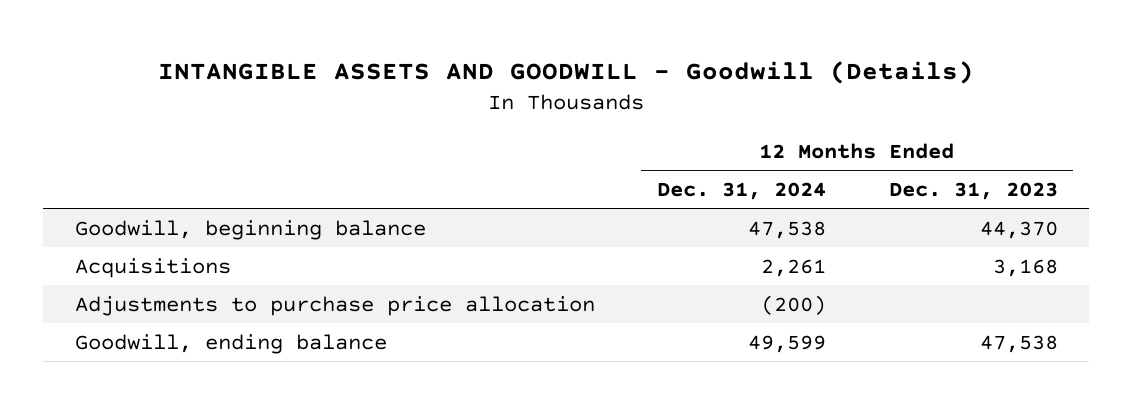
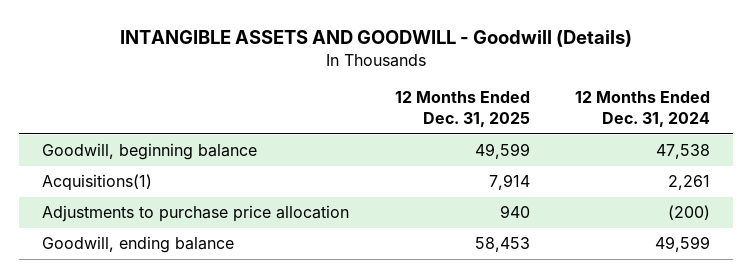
- | 12 Months Ended Dec. 31, 2024 | 12 Months Ended Dec. 31, 2023
+ | 12 Months Ended Dec. 31, 2025 | 12 Months Ended Dec. 31, 2024
- Acquisitions | 2,261 | 3,168
+ Acquisitions(1) | 7,914 | 2,261

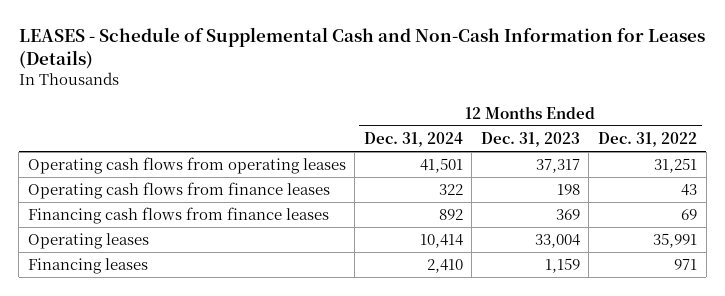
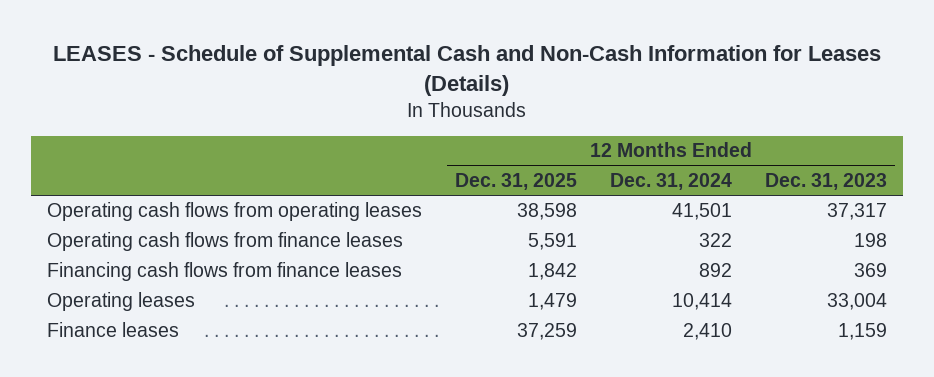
- | 12 Months Ended Dec. 31, 2024 | 12 Months Ended Dec. 31, 2023 | 12 Months Ended Dec. 31, 2022
+ | 12 Months Ended Dec. 31, 2025 | 12 Months Ended Dec. 31, 2024 | 12 Months Ended Dec. 31, 2023
- Financing leases | 2,410 | 1,159 | 971
+ Finance leases | 37,259 | 2,410 | 1,159

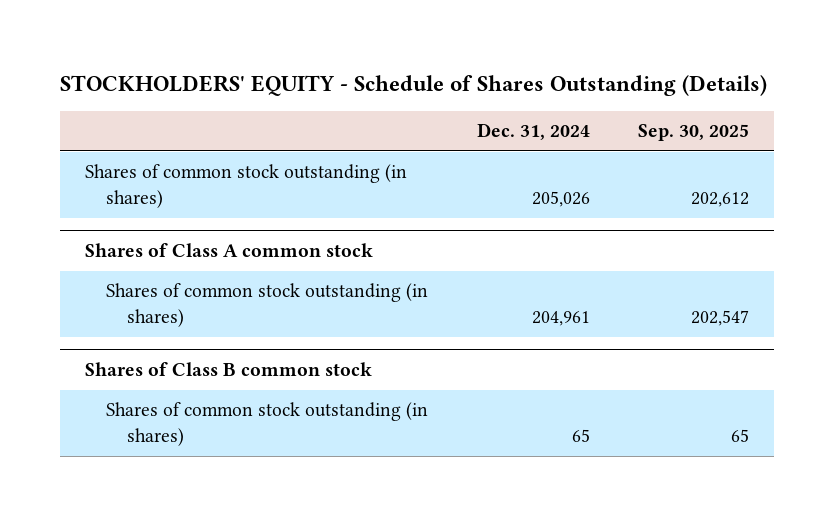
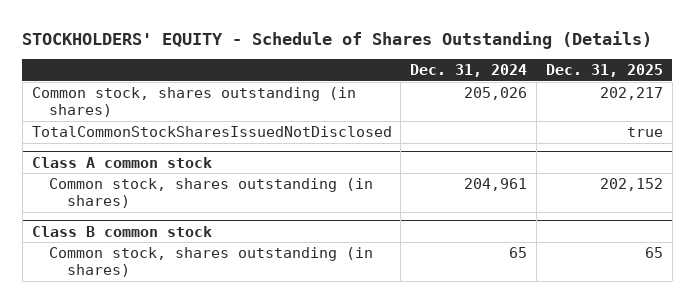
- | Dec. 31, 2024 | Sep. 30, 2025
+ | Dec. 31, 2024 | Dec. 31, 2025
- Shares of common stock outstanding (in shares) | 205,026 | 202,612
- Shares of Class A common stock
- Shares of common stock outstanding (in shares) | 204,961 | 202,547
- Shares of Class B common stock
- Shares of common stock outstanding (in shares) | 65 | 65
+ Common stock, shares outstanding (in shares) | 205,026 | 202,217
+ TotalCommonStockSharesIssuedNotDisclosed | | true
+ Class A common stock
+ Common stock, shares outstanding (in shares) | 204,961 | 202,152
+ Class B common stock
+ Common stock, shares outstanding (in shares) | 65 | 65

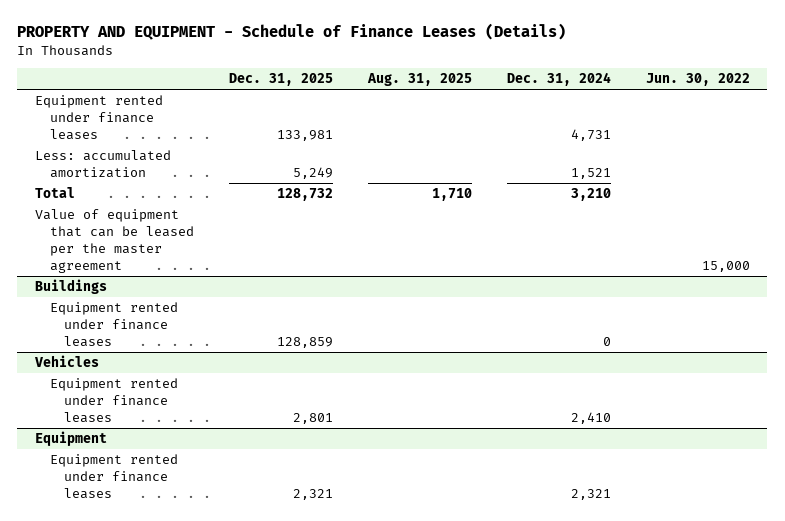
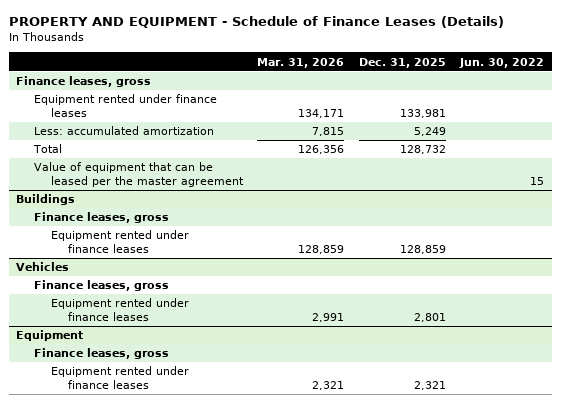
- | Dec. 31, 2025 | Aug. 31, 2025 | Dec. 31, 2024 | Jun. 30, 2022
+ | Mar. 31, 2026 | Dec. 31, 2025 | Jun. 30, 2022
+ Finance leases, gross
- Value of equipment that can be leased per the master agreement | | | | 15,000
+ Value of equipment that can be leased per the master agreement | | | 15
@ Buildings
+ Finance leases, gross
@ Vehicles
+ Finance leases, gross
@ Equipment
+ Finance leases, gross

